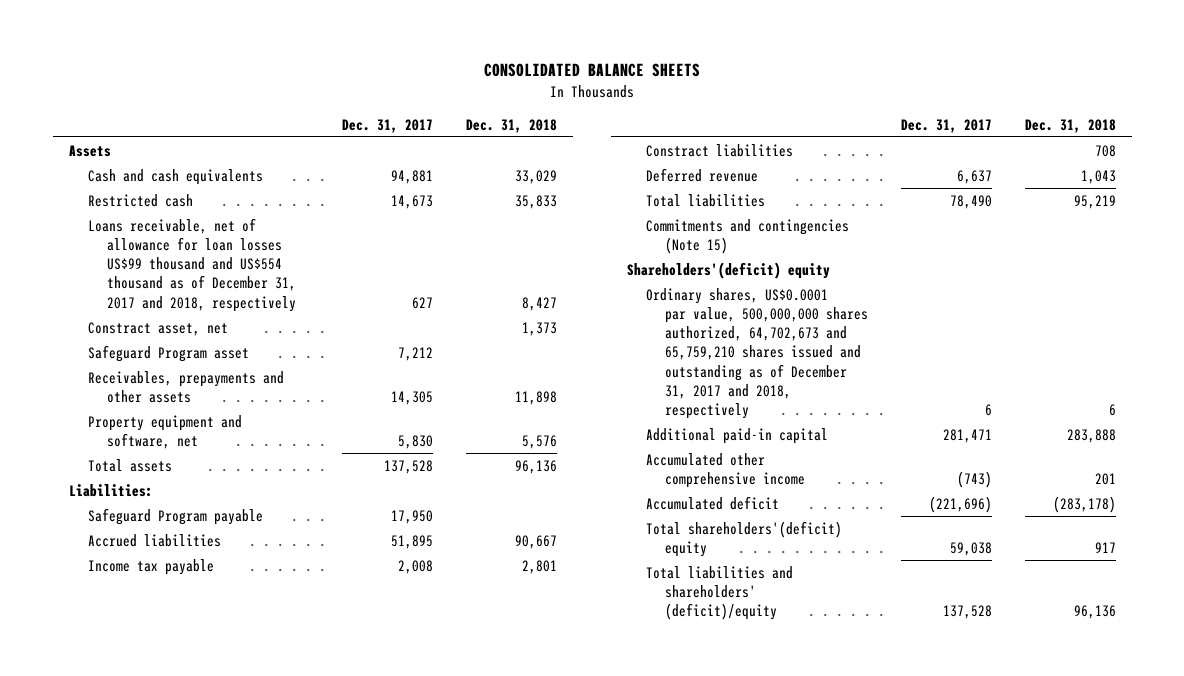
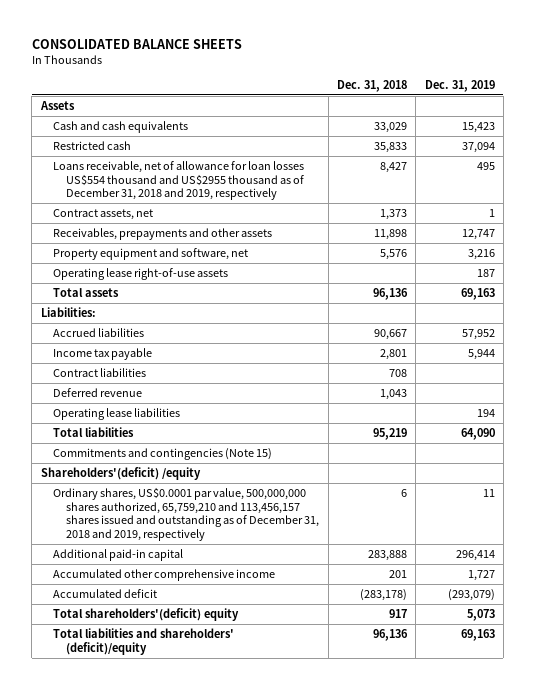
- | Dec. 31, 2017 | Dec. 31, 2018
+ | Dec. 31, 2018 | Dec. 31, 2019
- Loans receivable, net of allowance for loan losses US$99 thousand and US$554 thousand as of December 31, 2017 and 2018, respectively | 627 | 8,427
- Constract asset, net | | 1,373
- Safeguard Program asset | 7,212 |
+ Loans receivable, net of allowance for loan losses US$554 thousand and US$2955 thousand as of December 31, 2018 and 2019, respectively | 8,427 | 495
+ Contract assets, net | 1,373 | 1
+ Operating lease right-of-use assets | | 187
- Safeguard Program payable | 17,950 |
- Constract liabilities | | 708
+ Contract liabilities | 708 |
+ Operating lease liabilities | | 194
- Shareholders'(deficit) equity
- Ordinary shares, US$0.0001 par value, 500,000,000 shares authorized, 64,702,673 and 65,759,210 shares issued and outstanding as of December 31, 2017 and 2018, respectively | 6 | 6
+ Shareholders'(deficit) /equity
+ Ordinary shares, US$0.0001 par value, 500,000,000 shares authorized, 65,759,210 and 113,456,157 shares issued and outstanding as of December 31, 2018 and 2019, respectively | 6 | 11

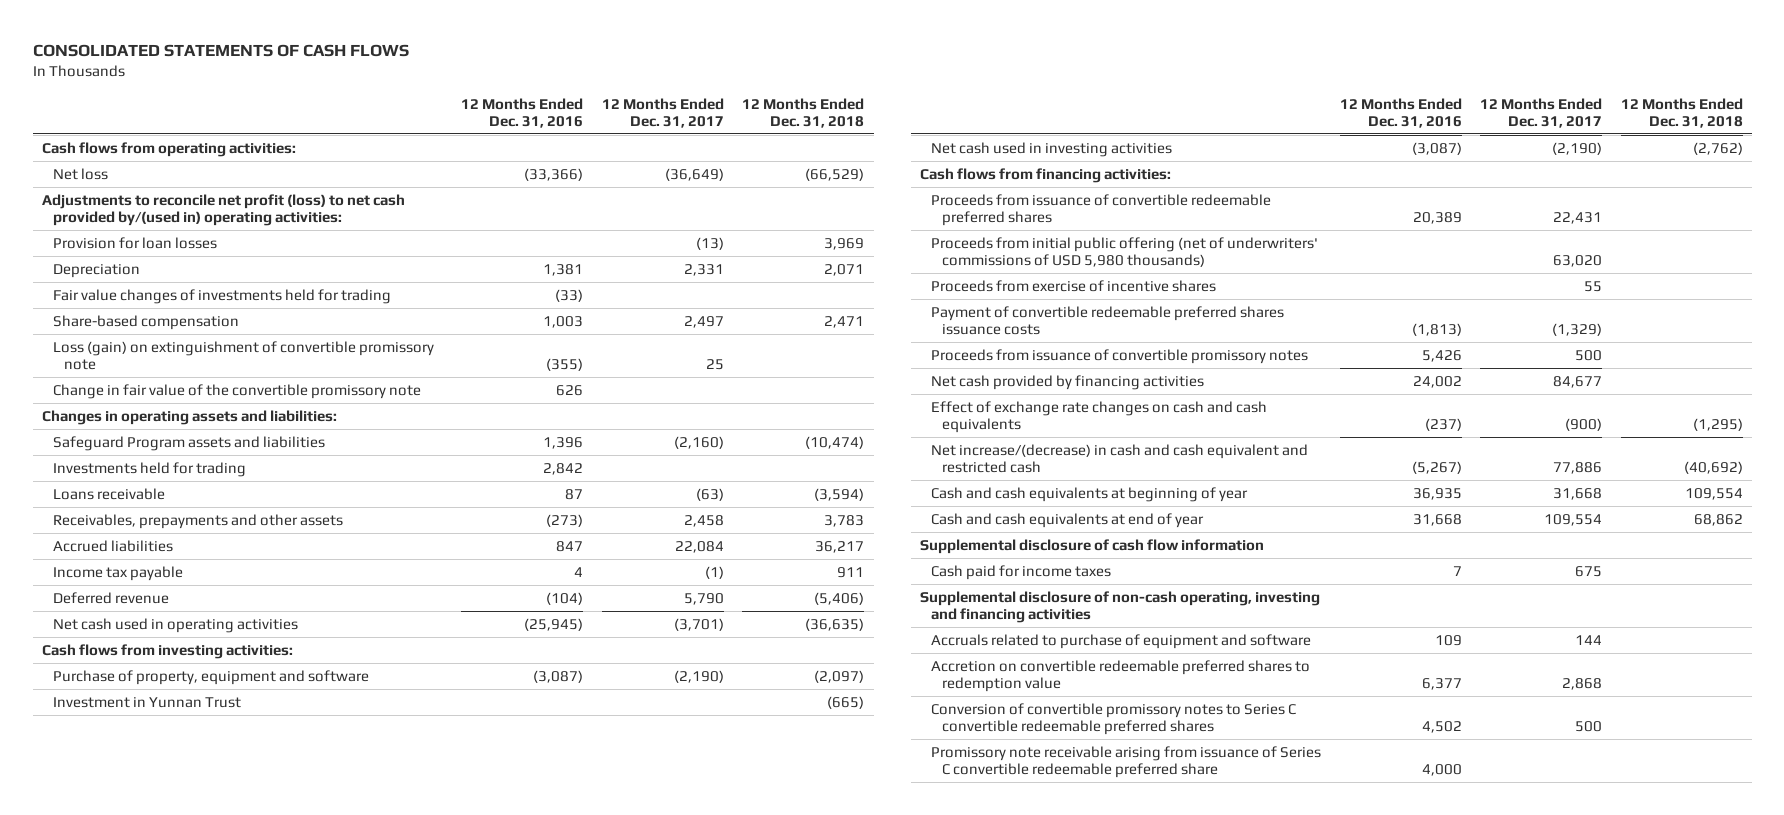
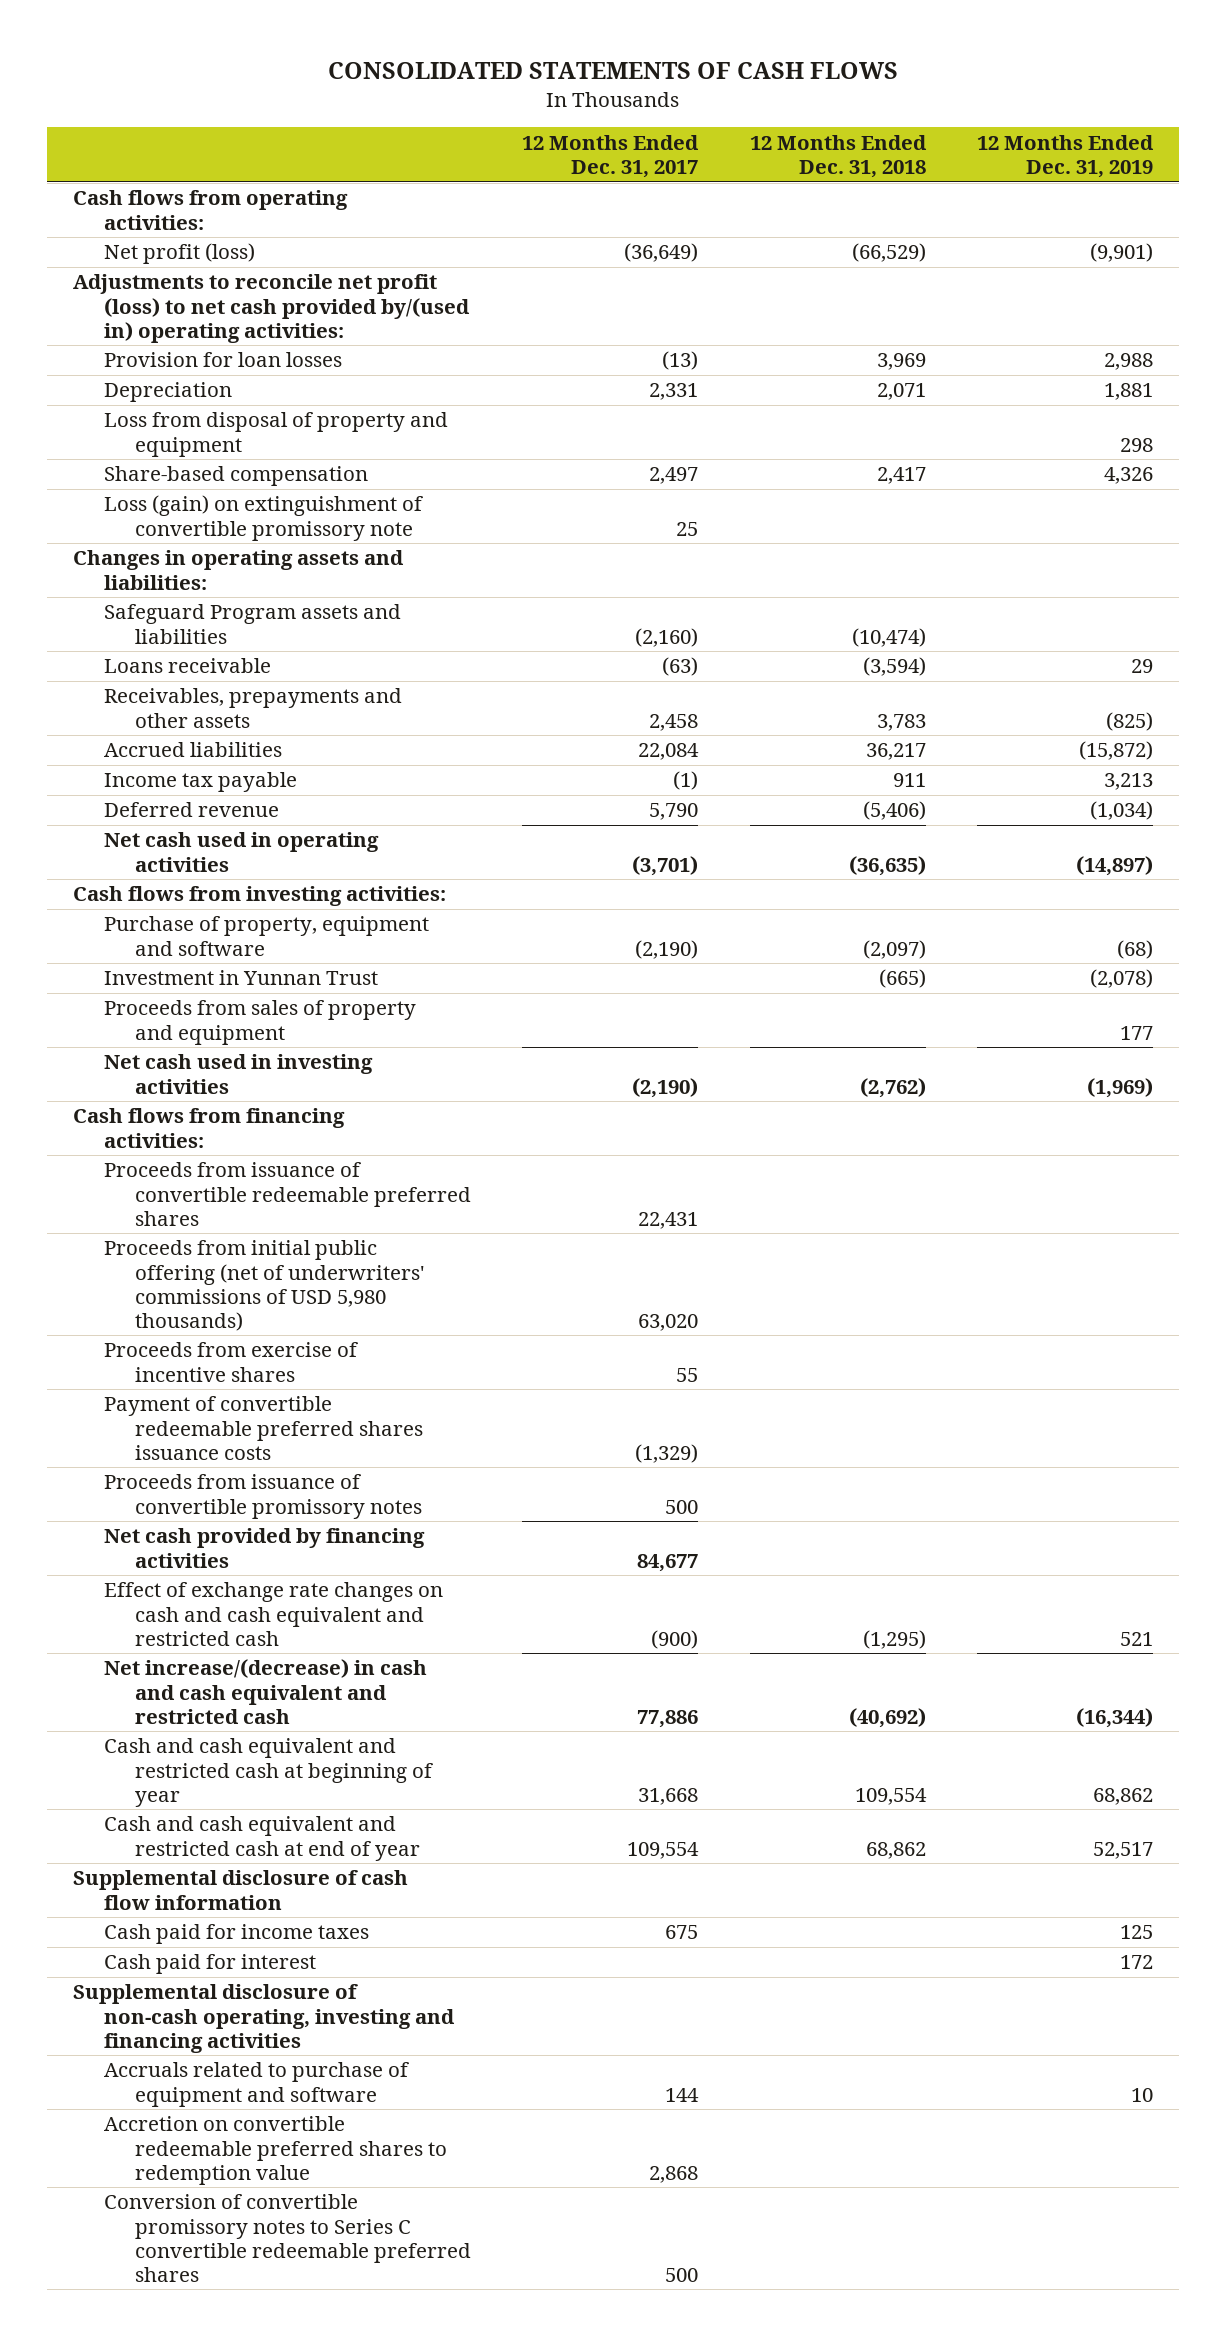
- | 12 Months Ended Dec. 31, 2016 | 12 Months Ended Dec. 31, 2017 | 12 Months Ended Dec. 31, 2018
+ | 12 Months Ended Dec. 31, 2017 | 12 Months Ended Dec. 31, 2018 | 12 Months Ended Dec. 31, 2019
- Net loss | (33,366) | (36,649) | (66,529)
+ Net profit (loss) | (36,649) | (66,529) | (9,901)
- Fair value changes of investments held for trading | (33) | |
- Share-based compensation | 1,003 | 2,497 | 2,471
+ Loss from disposal of property and equipment | | | 298
+ Share-based compensation | 2,497 | 2,417 | 4,326
- Change in fair value of the convertible promissory note | 626 | |
- Investments held for trading | 2,842 | |
+ Proceeds from sales of property and equipment | | | 177
- Effect of exchange rate changes on cash and cash equivalents | (237) | (900) | (1,295)
+ Effect of exchange rate changes on cash and cash equivalent and restricted cash | (900) | (1,295) | 521
- Cash and cash equivalents at beginning of year | 36,935 | 31,668 | 109,554
- Cash and cash equivalents at end of year | 31,668 | 109,554 | 68,862
+ Cash and cash equivalent and restricted cash at beginning of year | 31,668 | 109,554 | 68,862
+ Cash and cash equivalent and restricted cash at end of year | 109,554 | 68,862 | 52,517
+ Cash paid for interest | | | 172
- Promissory note receivable arising from issuance of Series C convertible redeemable preferred share | 4,000 | |

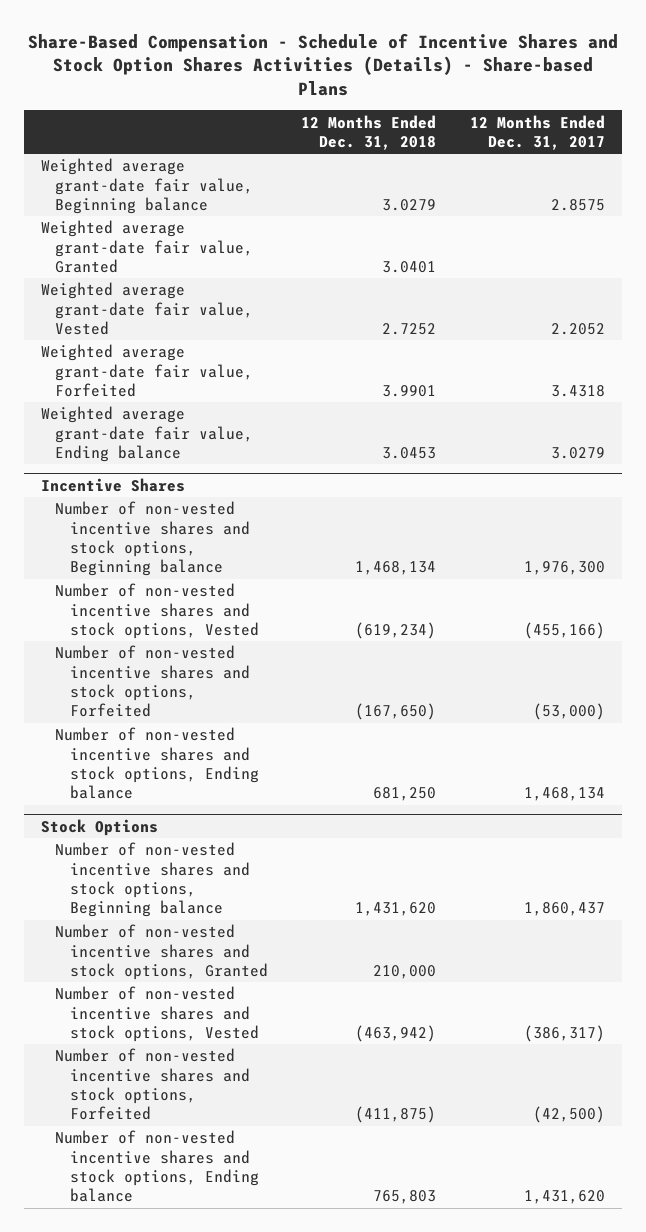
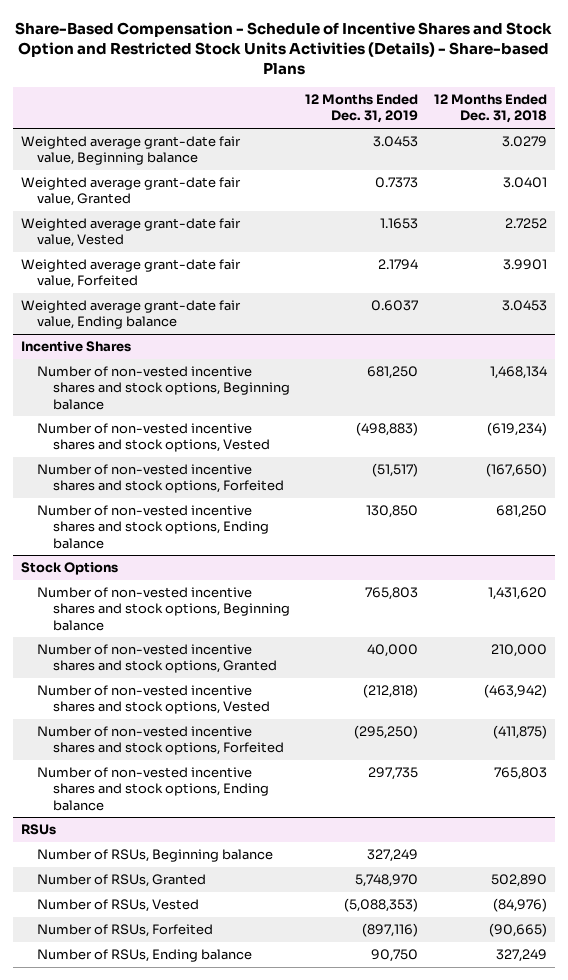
- Share-Based Compensation - Schedule of Incentive Shares and Stock Option Shares Activities (Details) - Share-based Plans
+ Share-Based Compensation - Schedule of Incentive Shares and Stock Option and Restricted Stock Units Activities (Details) - Share-based Plans
- | 12 Months Ended Dec. 31, 2018 | 12 Months Ended Dec. 31, 2017
+ | 12 Months Ended Dec. 31, 2019 | 12 Months Ended Dec. 31, 2018
+ RSUs
+ Number of RSUs, Beginning balance | 327,249 |
+ Number of RSUs, Granted | 5,748,970 | 502,890
+ Number of RSUs, Vested | (5,088,353) | (84,976)
+ Number of RSUs, Forfeited | (897,116) | (90,665)
+ Number of RSUs, Ending balance | 90,750 | 327,249

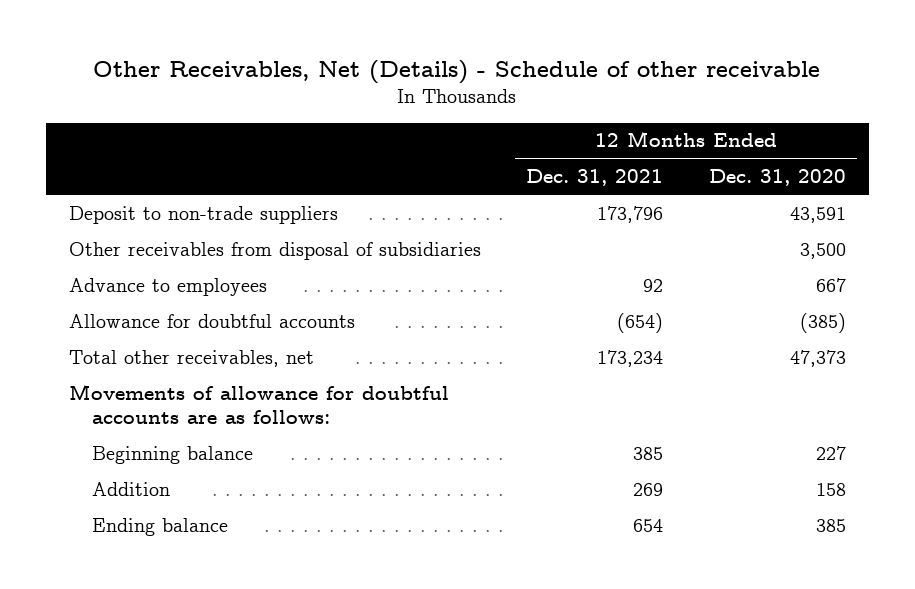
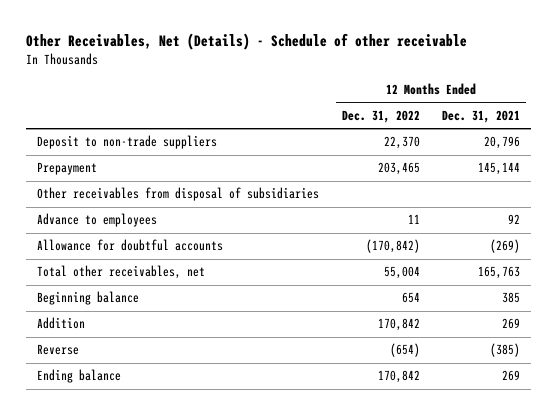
- | 12 Months Ended Dec. 31, 2021 | 12 Months Ended Dec. 31, 2020
+ | 12 Months Ended Dec. 31, 2022 | 12 Months Ended Dec. 31, 2021
- Deposit to non-trade suppliers | 173,796 | 43,591
+ Deposit to non-trade suppliers | 22,370 | 20,796
+ Prepayment | 203,465 | 145,144
- Allowance for doubtful accounts | (654) | (385)
- Total other receivables, net | 173,234 | 47,373
- Movements of allowance for doubtful accounts are as follows:
+ Allowance for doubtful accounts | (170,842) | (269)
+ Total other receivables, net | 55,004 | 165,763
- Ending balance | 654 | 385
+ Reverse | (654) | (385)
+ Ending balance | 170,842 | 269

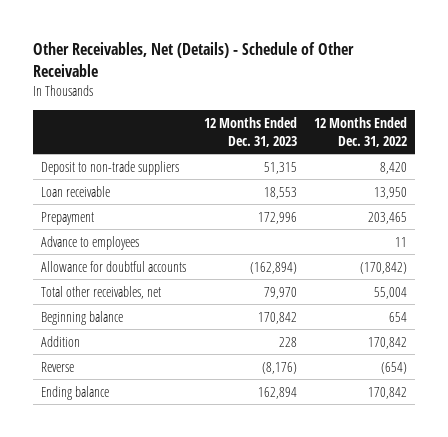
- Other Receivables, Net (Details) - Schedule of other receivable
+ Other Receivables, Net (Details) - Schedule of Other Receivable
- | 12 Months Ended Dec. 31, 2022 | 12 Months Ended Dec. 31, 2021
+ | 12 Months Ended Dec. 31, 2023 | 12 Months Ended Dec. 31, 2022
- Deposit to non-trade suppliers | 22,370 | 20,796
+ Deposit to non-trade suppliers | 51,315 | 8,420
+ Loan receivable | 18,553 | 13,950
- Other receivables from disposal of subsidiaries

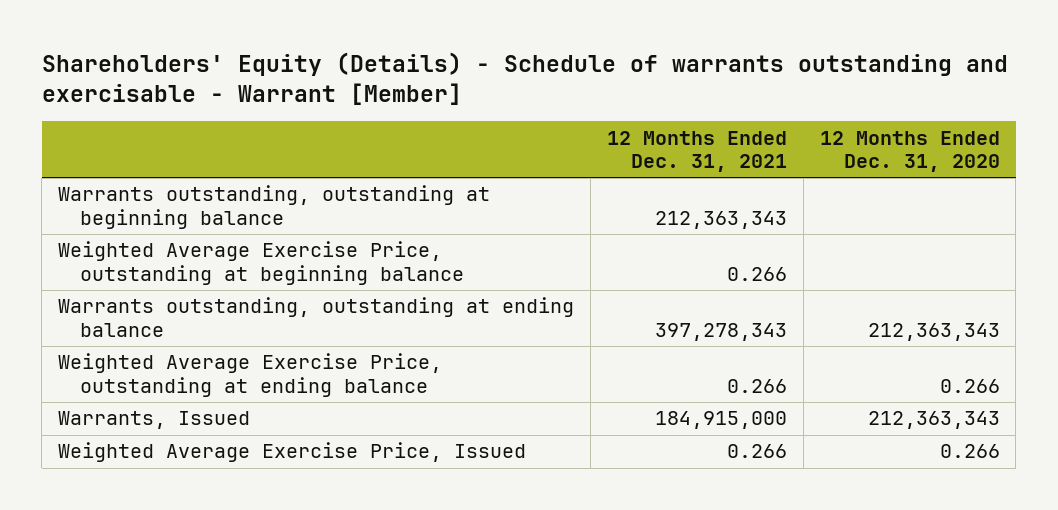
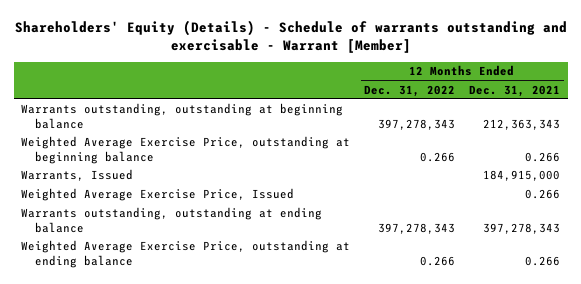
- | 12 Months Ended Dec. 31, 2021 | 12 Months Ended Dec. 31, 2020
+ | 12 Months Ended Dec. 31, 2022 | 12 Months Ended Dec. 31, 2021
moved down: Warrants outstanding, outstanding at ending balance | 397,278,343 | 397,278,343
moved down: Weighted Average Exercise Price, outstanding at ending balance | 0.266 | 0.266

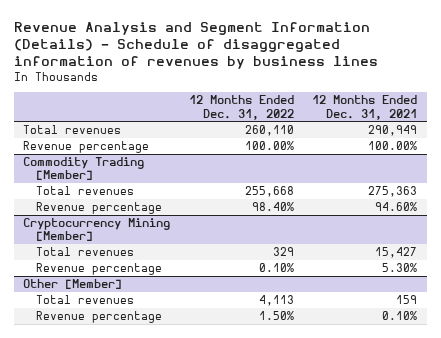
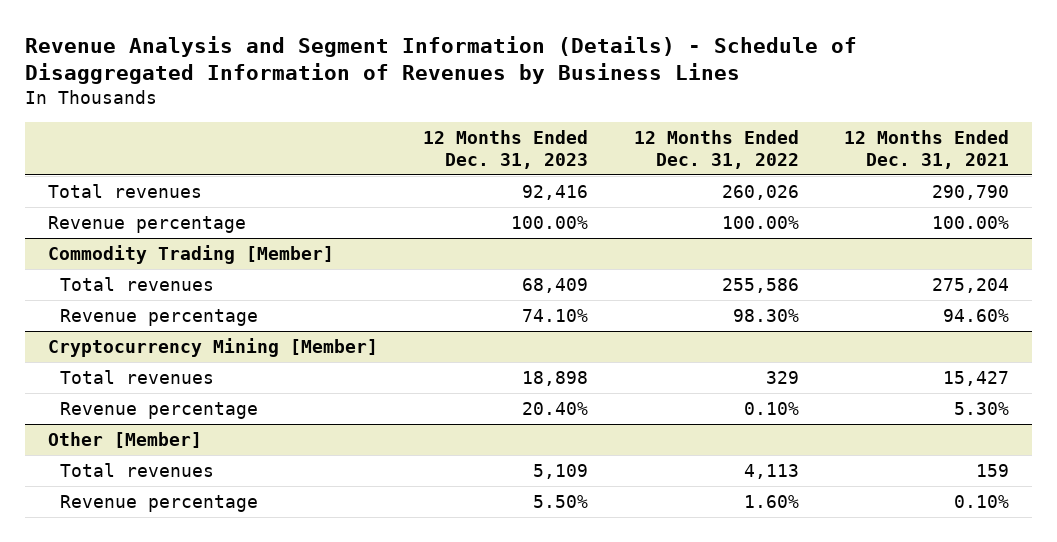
- Revenue Analysis and Segment Information (Details) - Schedule of disaggregated information of revenues by business lines
+ Revenue Analysis and Segment Information (Details) - Schedule of Disaggregated Information of Revenues by Business Lines
- | 12 Months Ended Dec. 31, 2022 | 12 Months Ended Dec. 31, 2021
+ | 12 Months Ended Dec. 31, 2023 | 12 Months Ended Dec. 31, 2022 | 12 Months Ended Dec. 31, 2021
- Total revenues | 260,110 | 290,949
+ Total revenues | 92,416 | 260,026 | 290,790
@ Commodity Trading [Member]
- Total revenues | 255,668 | 275,363
- Revenue percentage | 98.40% | 94.60%
+ Total revenues | 68,409 | 255,586 | 275,204
+ Revenue percentage | 74.10% | 98.30% | 94.60%
@ Other [Member]
- Revenue percentage | 1.50% | 0.10%
+ Revenue percentage | 5.50% | 1.60% | 0.10%

